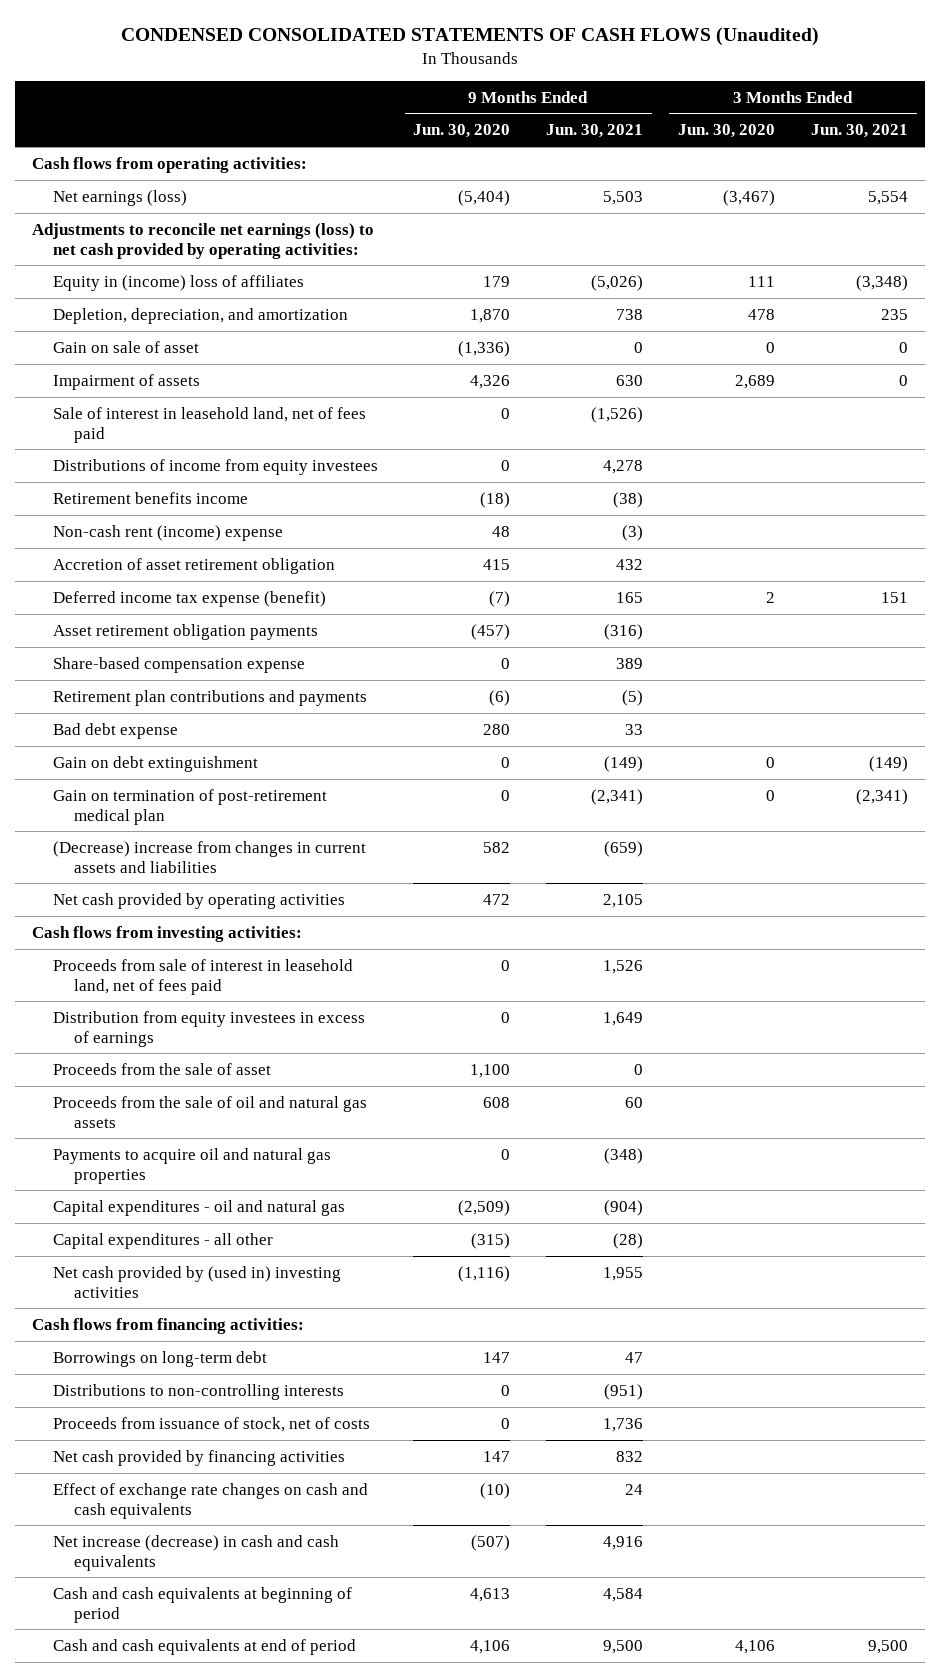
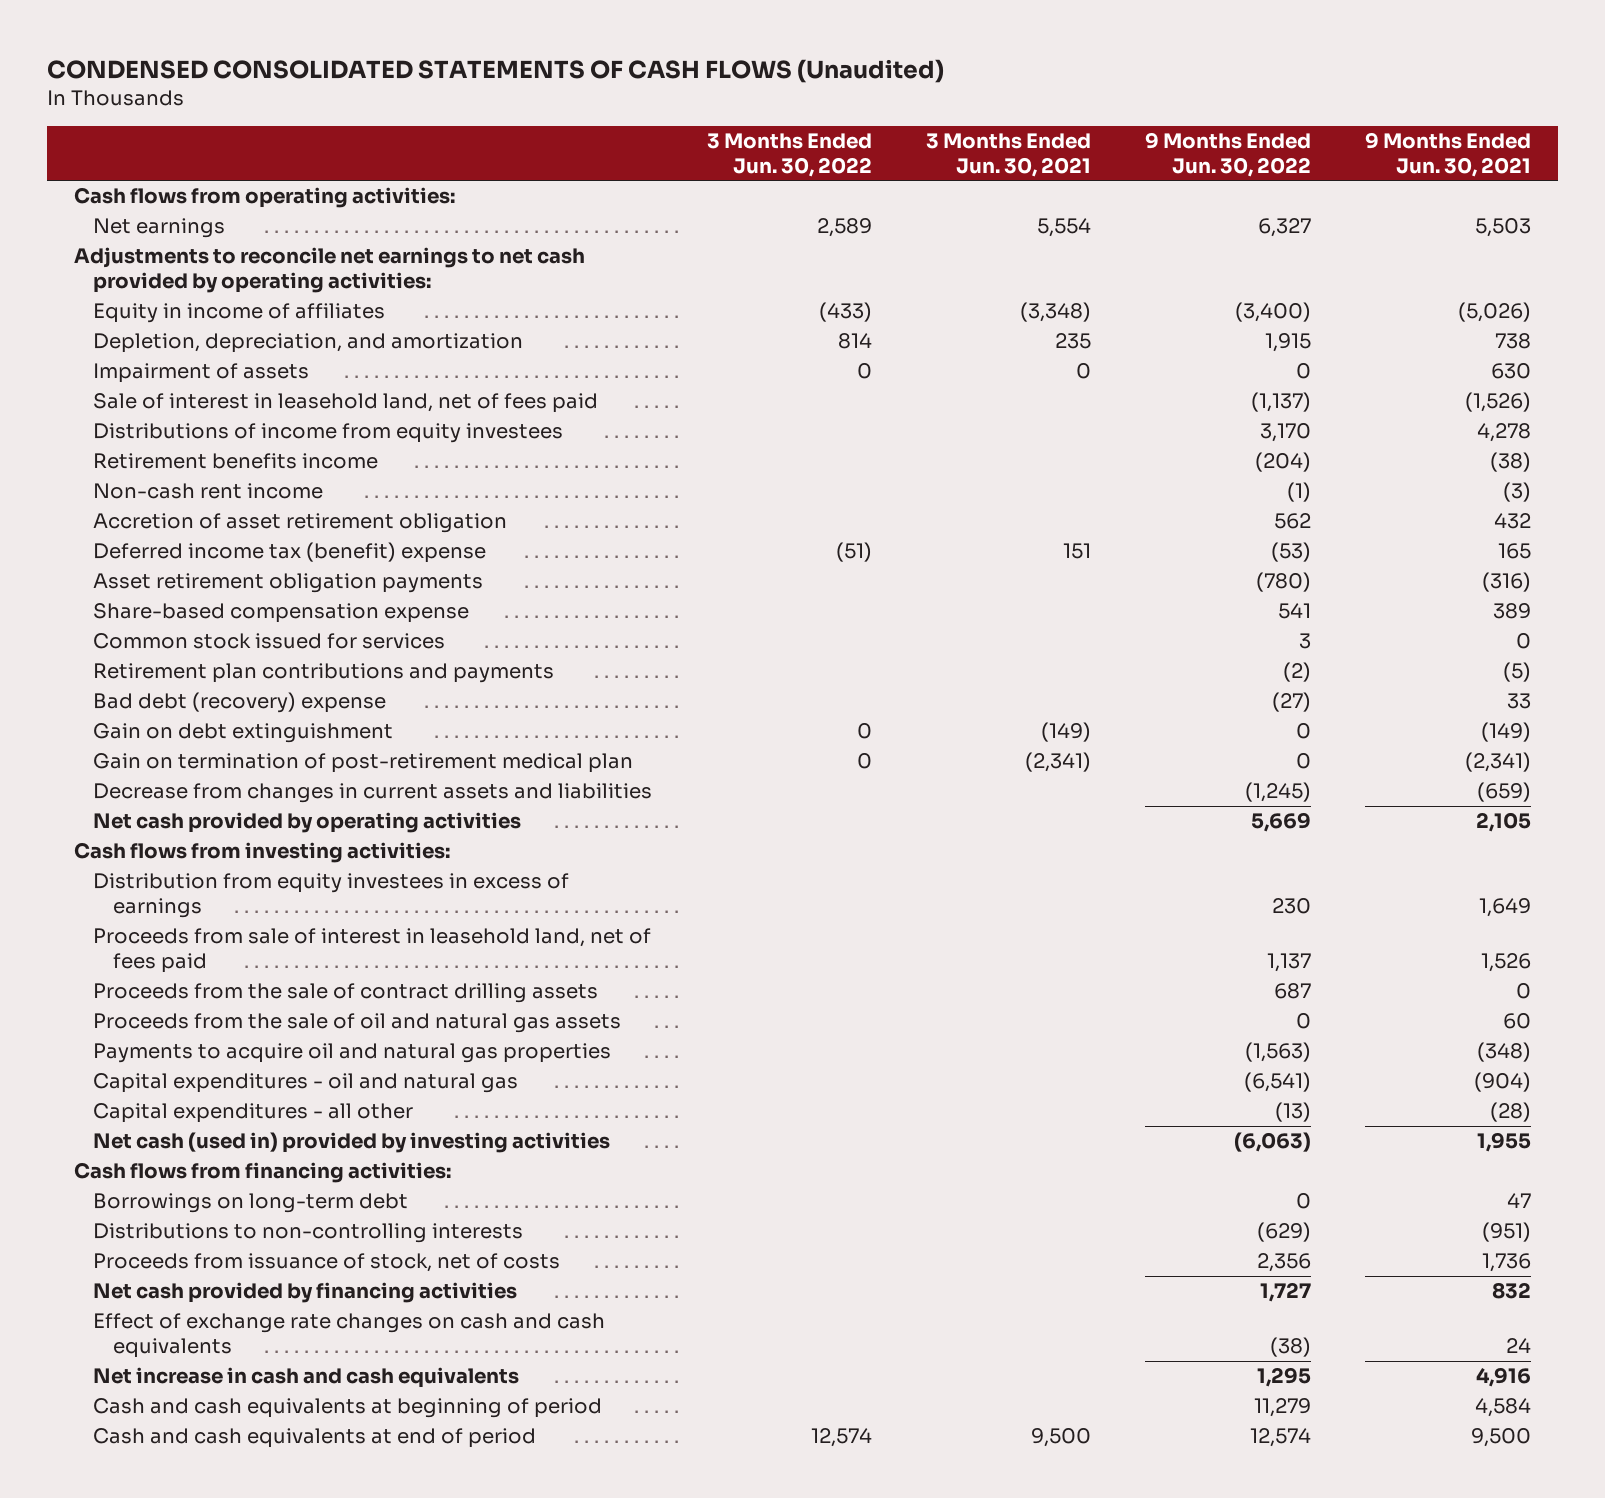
- | 9 Months Ended Jun. 30, 2020 | 9 Months Ended Jun. 30, 2021 | 3 Months Ended Jun. 30, 2020 | 3 Months Ended Jun. 30, 2021
+ | 3 Months Ended Jun. 30, 2022 | 3 Months Ended Jun. 30, 2021 | 9 Months Ended Jun. 30, 2022 | 9 Months Ended Jun. 30, 2021
- Net earnings (loss) | (5,404) | 5,503 | (3,467) | 5,554
- Adjustments to reconcile net earnings (loss) to net cash provided by operating activities:
- Equity in (income) loss of affiliates | 179 | (5,026) | 111 | (3,348)
+ Net earnings | 2,589 | 5,554 | 6,327 | 5,503
+ Adjustments to reconcile net earnings to net cash provided by operating activities:
+ Equity in income of affiliates | (433) | (3,348) | (3,400) | (5,026)
- Gain on sale of asset | (1,336) | 0 | 0 | 0
- Non-cash rent (income) expense | 48 | (3) | |
+ Non-cash rent income | | | (1) | (3)
- Deferred income tax expense (benefit) | (7) | 165 | 2 | 151
+ Deferred income tax (benefit) expense | (51) | 151 | (53) | 165
+ Common stock issued for services | | | 3 | 0
- Bad debt expense | 280 | 33 | |
+ Bad debt (recovery) expense | | | (27) | 33
- (Decrease) increase from changes in current assets and liabilities | 582 | (659) | |
+ Decrease from changes in current assets and liabilities | | | (1,245) | (659)
- Proceeds from the sale of asset | 1,100 | 0 | |
moved down: Proceeds from sale of interest in leasehold land, net of fees paid | | | 1,137 | 1,526
+ Proceeds from the sale of contract drilling assets | | | 687 | 0
- Net cash provided by (used in) investing activities | (1,116) | 1,955 | |
+ Net cash (used in) provided by investing activities | | | (6,063) | 1,955
- Net increase (decrease) in cash and cash equivalents | (507) | 4,916 | |
+ Net increase in cash and cash equivalents | | | 1,295 | 4,916

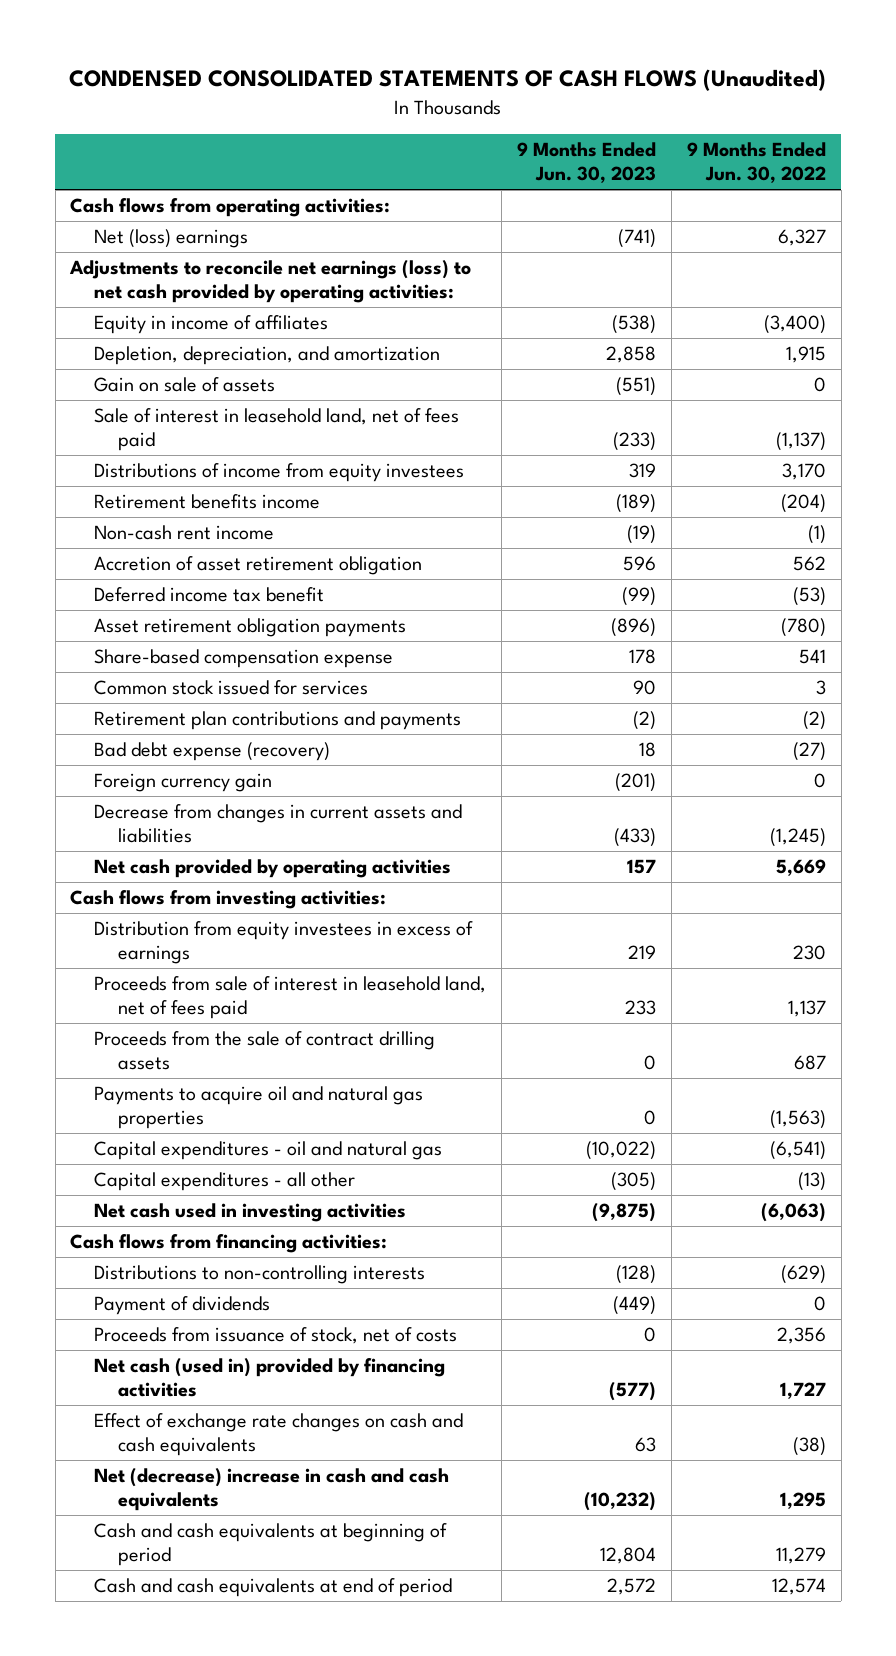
- | 3 Months Ended Jun. 30, 2022 | 3 Months Ended Jun. 30, 2021 | 9 Months Ended Jun. 30, 2022 | 9 Months Ended Jun. 30, 2021
+ | 9 Months Ended Jun. 30, 2023 | 9 Months Ended Jun. 30, 2022
- Net earnings | 2,589 | 5,554 | 6,327 | 5,503
- Adjustments to reconcile net earnings to net cash provided by operating activities:
+ Net (loss) earnings | (741) | 6,327
+ Adjustments to reconcile net earnings (loss) to net cash provided by operating activities:
- Impairment of assets | 0 | 0 | 0 | 630
+ Gain on sale of assets | (551) | 0
- Deferred income tax (benefit) expense | (51) | 151 | (53) | 165
+ Deferred income tax benefit | (99) | (53)
- Bad debt (recovery) expense | | | (27) | 33
- Gain on debt extinguishment | 0 | (149) | 0 | (149)
- Gain on termination of post-retirement medical plan | 0 | (2,341) | 0 | (2,341)
+ Bad debt expense (recovery) | 18 | (27)
+ Foreign currency gain | (201) | 0
- Proceeds from the sale of oil and natural gas assets | | | 0 | 60
- Net cash (used in) provided by investing activities | | | (6,063) | 1,955
+ Net cash used in investing activities | (9,875) | (6,063)
- Borrowings on long-term debt | | | 0 | 47
+ Payment of dividends | (449) | 0
- Net cash provided by financing activities | | | 1,727 | 832
+ Net cash (used in) provided by financing activities | (577) | 1,727
- Net increase in cash and cash equivalents | | | 1,295 | 4,916
+ Net (decrease) increase in cash and cash equivalents | (10,232) | 1,295

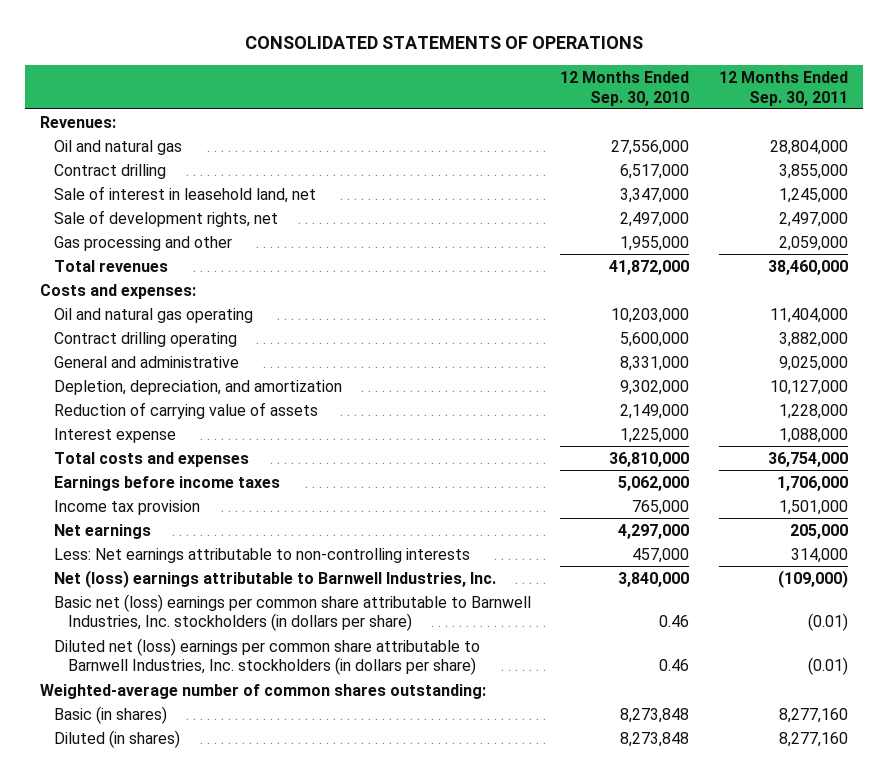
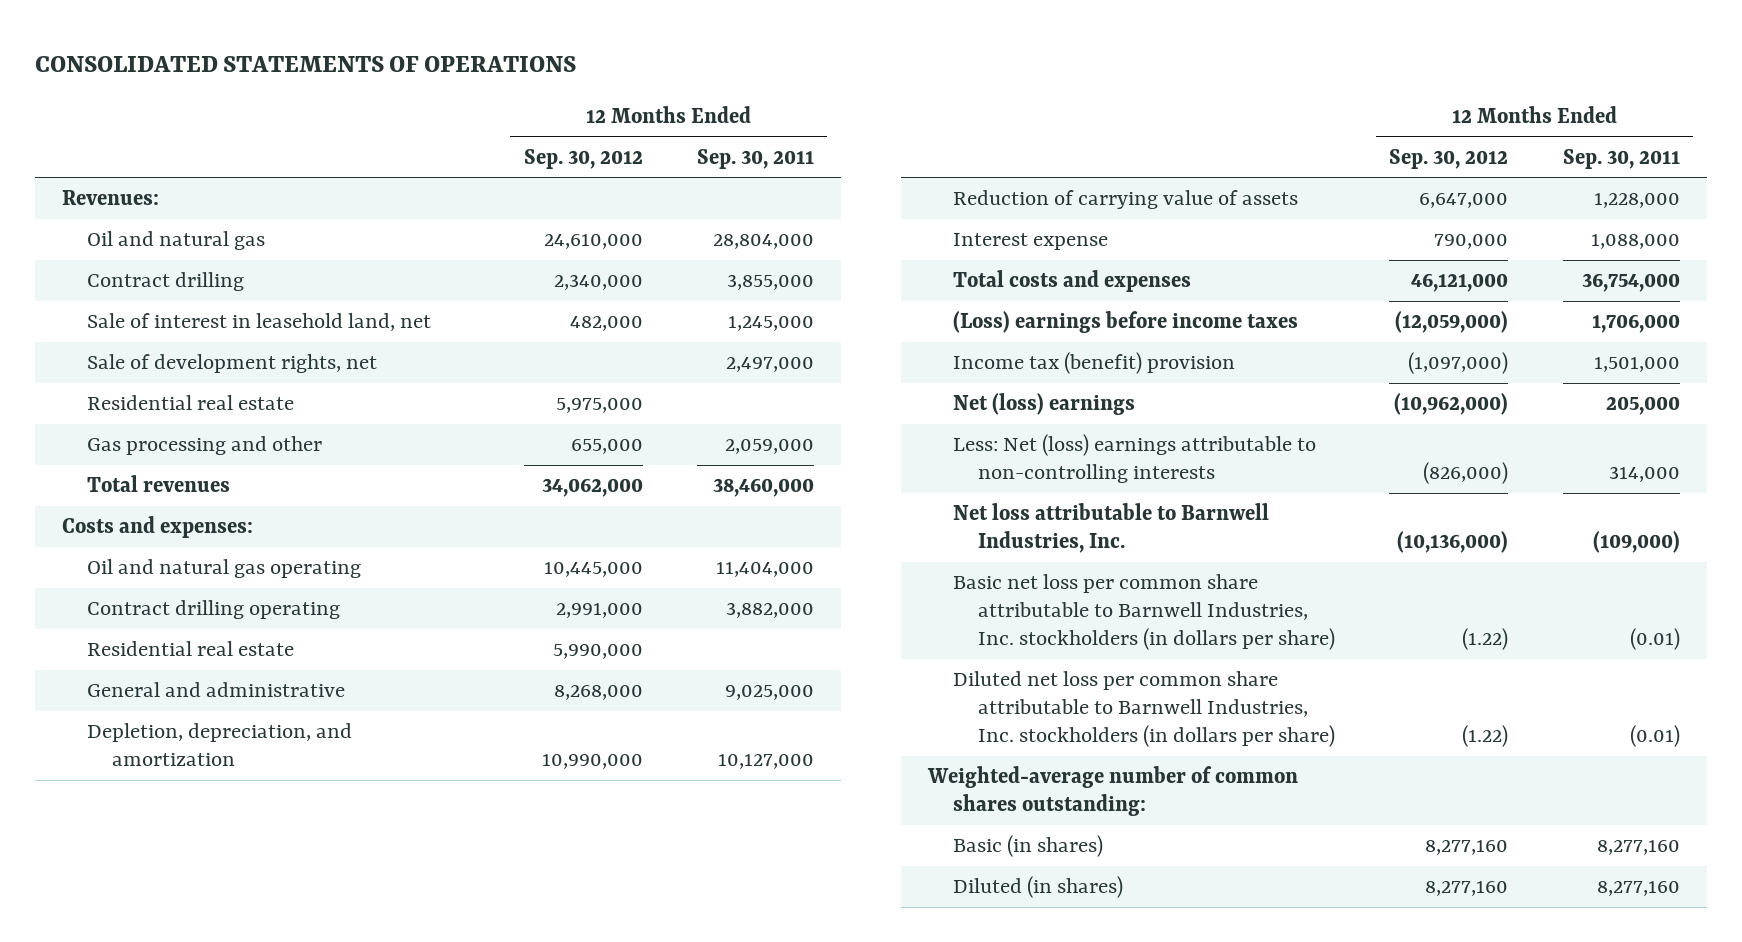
- | 12 Months Ended Sep. 30, 2010 | 12 Months Ended Sep. 30, 2011
+ | 12 Months Ended Sep. 30, 2012 | 12 Months Ended Sep. 30, 2011
+ Residential real estate | 5,975,000 |
+ Residential real estate | 5,990,000 |
- Earnings before income taxes | 5,062,000 | 1,706,000
- Income tax provision | 765,000 | 1,501,000
- Net earnings | 4,297,000 | 205,000
- Less: Net earnings attributable to non-controlling interests | 457,000 | 314,000
- Net (loss) earnings attributable to Barnwell Industries, Inc. | 3,840,000 | (109,000)
- Basic net (loss) earnings per common share attributable to Barnwell Industries, Inc. stockholders (in dollars per share) | 0.46 | (0.01)
- Diluted net (loss) earnings per common share attributable to Barnwell Industries, Inc. stockholders (in dollars per share) | 0.46 | (0.01)
+ (Loss) earnings before income taxes | (12,059,000) | 1,706,000
+ Income tax (benefit) provision | (1,097,000) | 1,501,000
+ Net (loss) earnings | (10,962,000) | 205,000
+ Less: Net (loss) earnings attributable to non-controlling interests | (826,000) | 314,000
+ Net loss attributable to Barnwell Industries, Inc. | (10,136,000) | (109,000)
+ Basic net loss per common share attributable to Barnwell Industries, Inc. stockholders (in dollars per share) | (1.22) | (0.01)
+ Diluted net loss per common share attributable to Barnwell Industries, Inc. stockholders (in dollars per share) | (1.22) | (0.01)

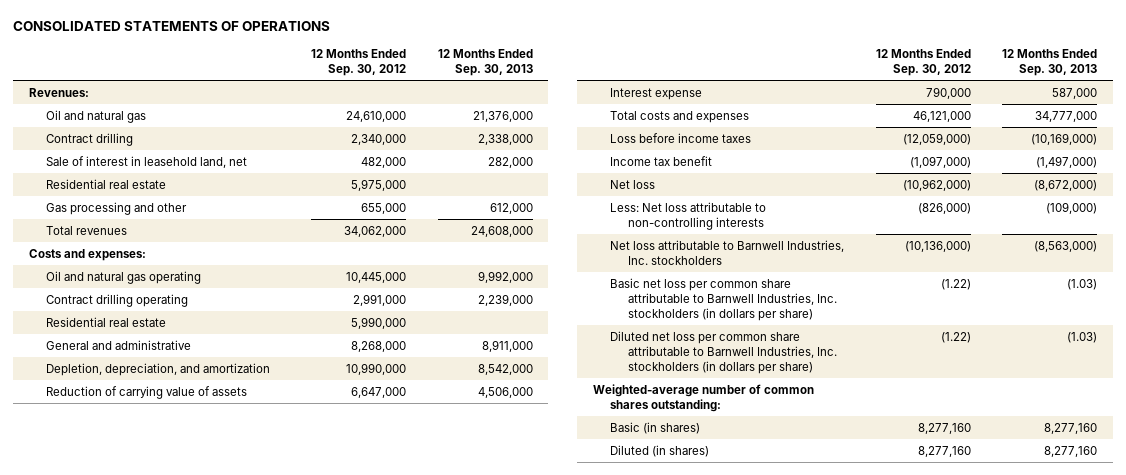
- | 12 Months Ended Sep. 30, 2012 | 12 Months Ended Sep. 30, 2011
+ | 12 Months Ended Sep. 30, 2012 | 12 Months Ended Sep. 30, 2013
- Sale of development rights, net | | 2,497,000
- (Loss) earnings before income taxes | (12,059,000) | 1,706,000
- Income tax (benefit) provision | (1,097,000) | 1,501,000
- Net (loss) earnings | (10,962,000) | 205,000
- Less: Net (loss) earnings attributable to non-controlling interests | (826,000) | 314,000
- Net loss attributable to Barnwell Industries, Inc. | (10,136,000) | (109,000)
+ Loss before income taxes | (12,059,000) | (10,169,000)
+ Income tax benefit | (1,097,000) | (1,497,000)
+ Net loss | (10,962,000) | (8,672,000)
+ Less: Net loss attributable to non-controlling interests | (826,000) | (109,000)
+ Net loss attributable to Barnwell Industries, Inc. stockholders | (10,136,000) | (8,563,000)

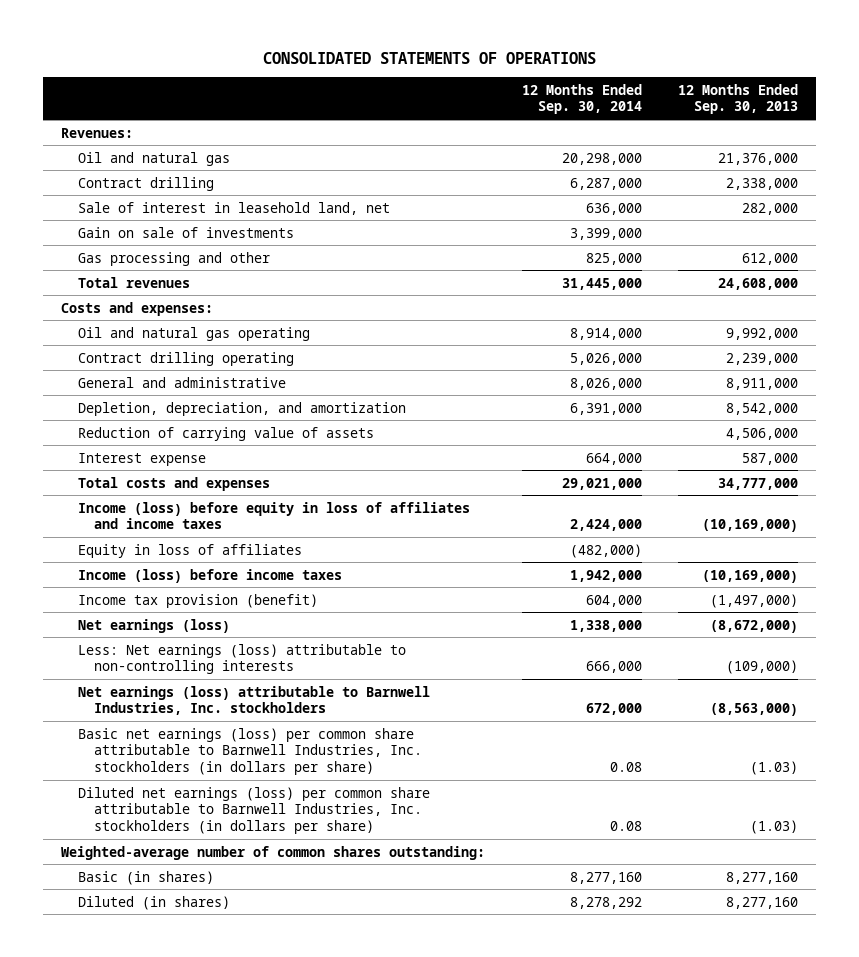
- | 12 Months Ended Sep. 30, 2012 | 12 Months Ended Sep. 30, 2013
+ | 12 Months Ended Sep. 30, 2014 | 12 Months Ended Sep. 30, 2013
- Residential real estate | 5,975,000 |
+ Gain on sale of investments | 3,399,000 |
- Residential real estate | 5,990,000 |
- Loss before income taxes | (12,059,000) | (10,169,000)
- Income tax benefit | (1,097,000) | (1,497,000)
- Net loss | (10,962,000) | (8,672,000)
- Less: Net loss attributable to non-controlling interests | (826,000) | (109,000)
- Net loss attributable to Barnwell Industries, Inc. stockholders | (10,136,000) | (8,563,000)
- Basic net loss per common share attributable to Barnwell Industries, Inc. stockholders (in dollars per share) | (1.22) | (1.03)
- Diluted net loss per common share attributable to Barnwell Industries, Inc. stockholders (in dollars per share) | (1.22) | (1.03)
+ Income (loss) before equity in loss of affiliates and income taxes | 2,424,000 | (10,169,000)
+ Equity in loss of affiliates | (482,000) |
+ Income (loss) before income taxes | 1,942,000 | (10,169,000)
+ Income tax provision (benefit) | 604,000 | (1,497,000)
+ Net earnings (loss) | 1,338,000 | (8,672,000)
+ Less: Net earnings (loss) attributable to non-controlling interests | 666,000 | (109,000)
+ Net earnings (loss) attributable to Barnwell Industries, Inc. stockholders | 672,000 | (8,563,000)
+ Basic net earnings (loss) per common share attributable to Barnwell Industries, Inc. stockholders (in dollars per share) | 0.08 | (1.03)
+ Diluted net earnings (loss) per common share attributable to Barnwell Industries, Inc. stockholders (in dollars per share) | 0.08 | (1.03)

